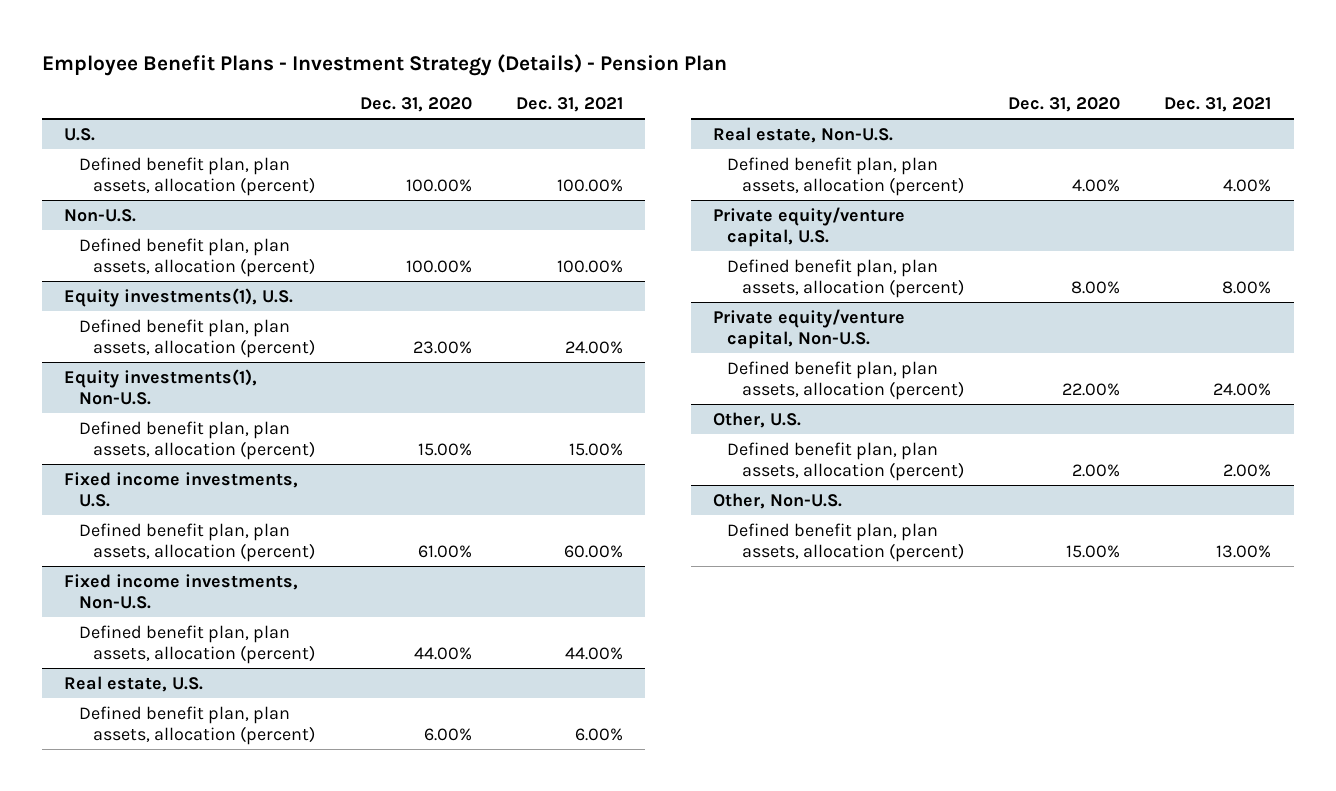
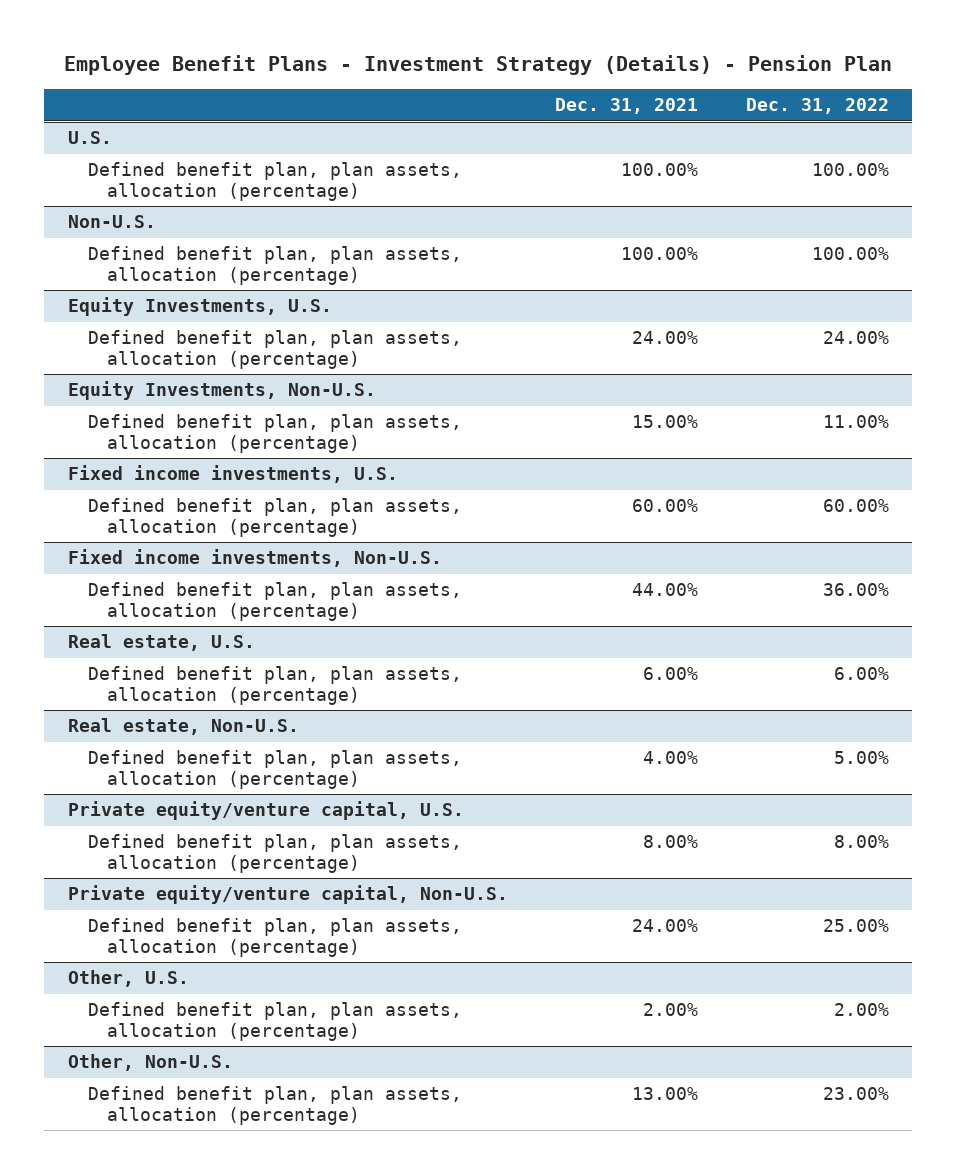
- | Dec. 31, 2020 | Dec. 31, 2021
+ | Dec. 31, 2021 | Dec. 31, 2022
@ U.S.
- Defined benefit plan, plan assets, allocation (percent) | 100.00% | 100.00%
+ Defined benefit plan, plan assets, allocation (percentage) | 100.00% | 100.00%
@ Non-U.S.
- Defined benefit plan, plan assets, allocation (percent) | 100.00% | 100.00%
- Equity investments(1), U.S.
- Defined benefit plan, plan assets, allocation (percent) | 23.00% | 24.00%
- Equity investments(1), Non-U.S.
- Defined benefit plan, plan assets, allocation (percent) | 15.00% | 15.00%
@ Non-U.S.
+ Defined benefit plan, plan assets, allocation (percentage) | 100.00% | 100.00%
+ Equity Investments, U.S.
+ Defined benefit plan, plan assets, allocation (percentage) | 24.00% | 24.00%
+ Equity Investments, Non-U.S.
+ Defined benefit plan, plan assets, allocation (percentage) | 15.00% | 11.00%
@ Fixed income investments, U.S.
- Defined benefit plan, plan assets, allocation (percent) | 61.00% | 60.00%
+ Defined benefit plan, plan assets, allocation (percentage) | 60.00% | 60.00%
@ Fixed income investments, Non-U.S.
- Defined benefit plan, plan assets, allocation (percent) | 44.00% | 44.00%
+ Defined benefit plan, plan assets, allocation (percentage) | 44.00% | 36.00%
@ Real estate, U.S.
- Defined benefit plan, plan assets, allocation (percent) | 6.00% | 6.00%
+ Defined benefit plan, plan assets, allocation (percentage) | 6.00% | 6.00%
@ Real estate, Non-U.S.
- Defined benefit plan, plan assets, allocation (percent) | 4.00% | 4.00%
+ Defined benefit plan, plan assets, allocation (percentage) | 4.00% | 5.00%
@ Private equity/venture capital, U.S.
- Defined benefit plan, plan assets, allocation (percent) | 8.00% | 8.00%
+ Defined benefit plan, plan assets, allocation (percentage) | 8.00% | 8.00%
@ Private equity/venture capital, Non-U.S.
- Defined benefit plan, plan assets, allocation (percent) | 22.00% | 24.00%
+ Defined benefit plan, plan assets, allocation (percentage) | 24.00% | 25.00%
@ Other, U.S.
- Defined benefit plan, plan assets, allocation (percent) | 2.00% | 2.00%
+ Defined benefit plan, plan assets, allocation (percentage) | 2.00% | 2.00%
@ Other, Non-U.S.
- Defined benefit plan, plan assets, allocation (percent) | 15.00% | 13.00%
+ Defined benefit plan, plan assets, allocation (percentage) | 13.00% | 23.00%

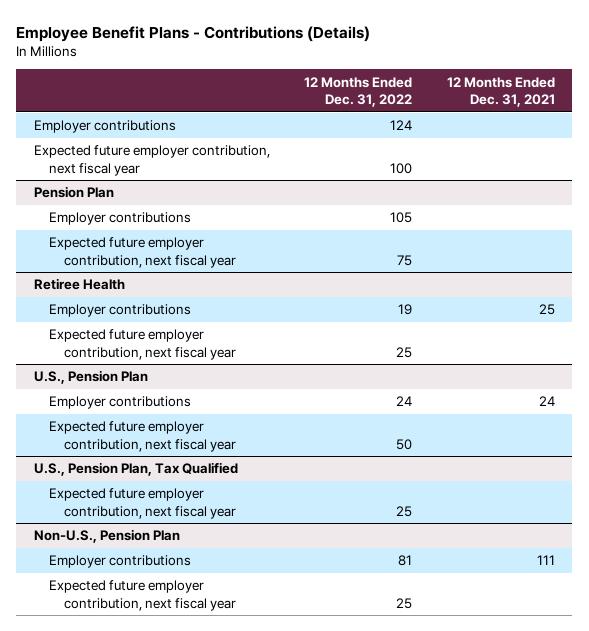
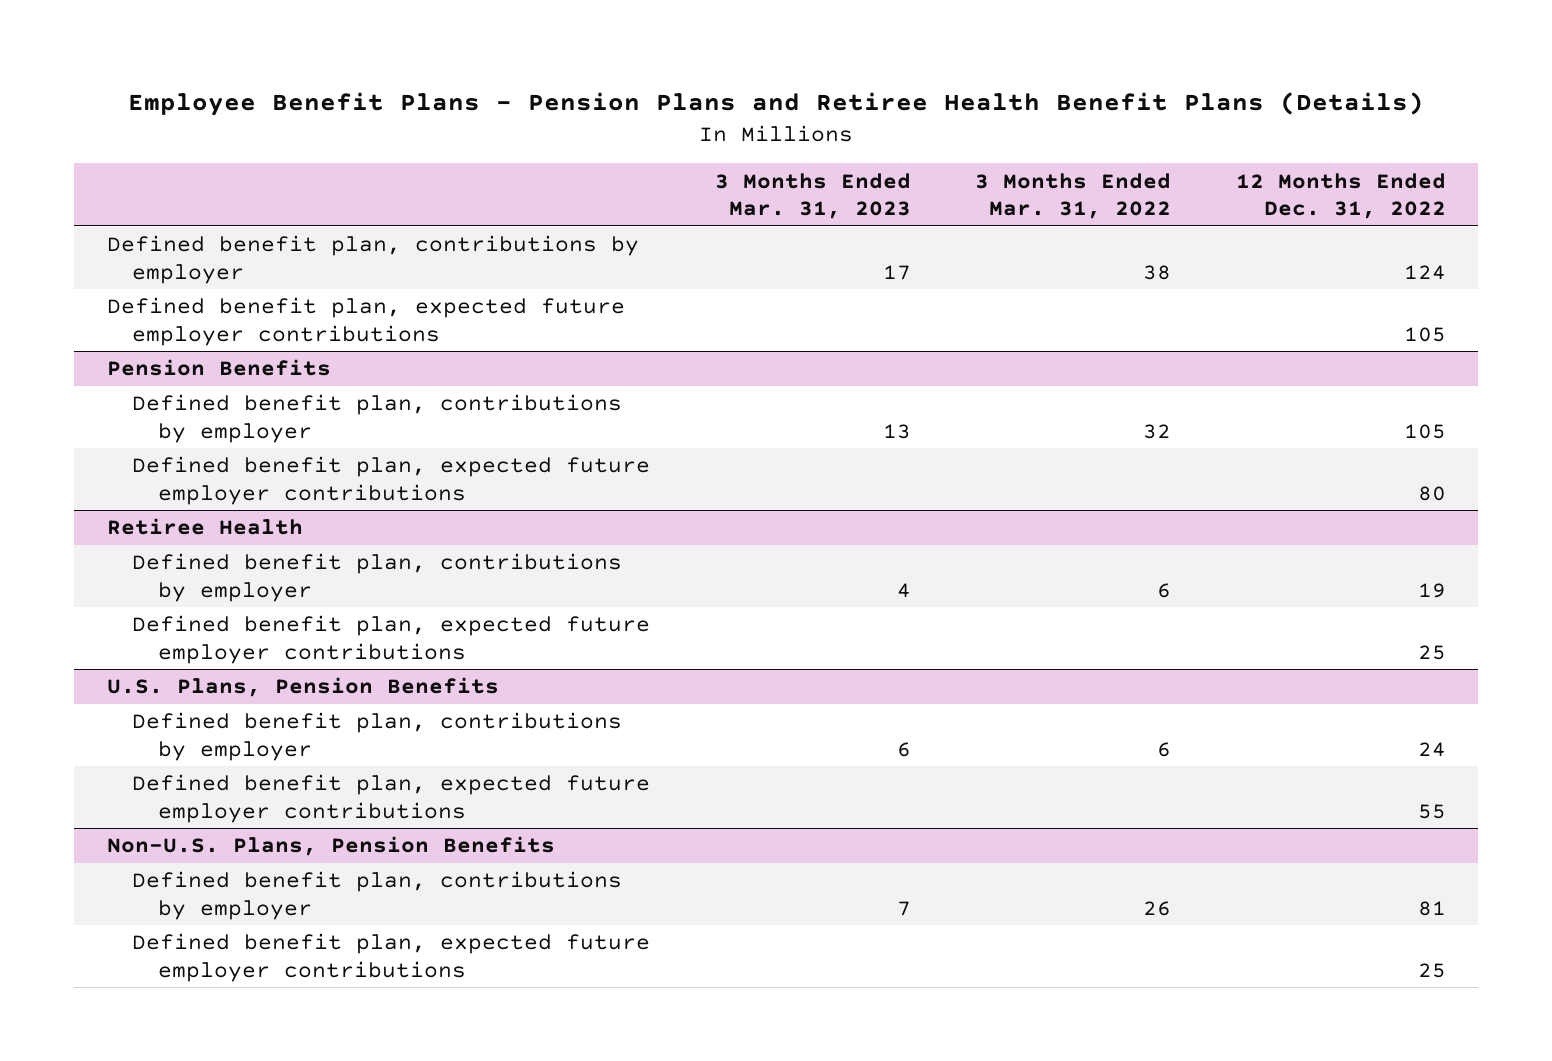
- Employee Benefit Plans - Contributions (Details)
+ Employee Benefit Plans - Pension Plans and Retiree Health Benefit Plans (Details)
- | 12 Months Ended Dec. 31, 2022 | 12 Months Ended Dec. 31, 2021
+ | 3 Months Ended Mar. 31, 2023 | 3 Months Ended Mar. 31, 2022 | 12 Months Ended Dec. 31, 2022
- Employer contributions | 124 |
- Expected future employer contribution, next fiscal year | 100 |
- Pension Plan
- Employer contributions | 105 |
- Expected future employer contribution, next fiscal year | 75 |
+ Defined benefit plan, contributions by employer | 17 | 38 | 124
+ Defined benefit plan, expected future employer contributions | | | 105
+ Pension Benefits
+ Defined benefit plan, contributions by employer | 13 | 32 | 105
+ Defined benefit plan, expected future employer contributions | | | 80
@ Retiree Health
- Employer contributions | 19 | 25
- Expected future employer contribution, next fiscal year | 25 |
- U.S., Pension Plan
- Employer contributions | 24 | 24
- Expected future employer contribution, next fiscal year | 50 |
- U.S., Pension Plan, Tax Qualified
- Expected future employer contribution, next fiscal year | 25 |
- Non-U.S., Pension Plan
- Employer contributions | 81 | 111
- Expected future employer contribution, next fiscal year | 25 |
@ Retiree Health
+ Defined benefit plan, contributions by employer | 4 | 6 | 19
+ Defined benefit plan, expected future employer contributions | | | 25
+ U.S. Plans, Pension Benefits
+ Defined benefit plan, contributions by employer | 6 | 6 | 24
+ Defined benefit plan, expected future employer contributions | | | 55
+ Non-U.S. Plans, Pension Benefits
+ Defined benefit plan, contributions by employer | 7 | 26 | 81
+ Defined benefit plan, expected future employer contributions | | | 25

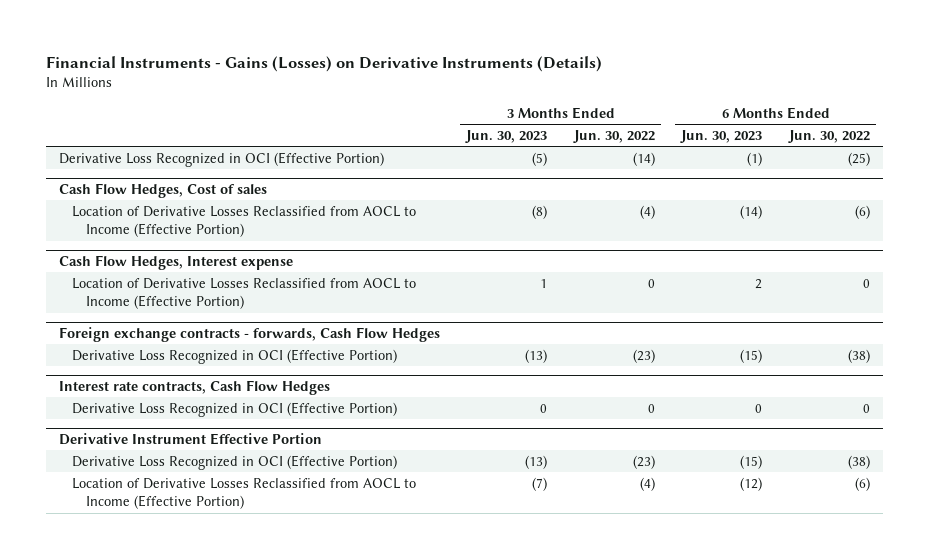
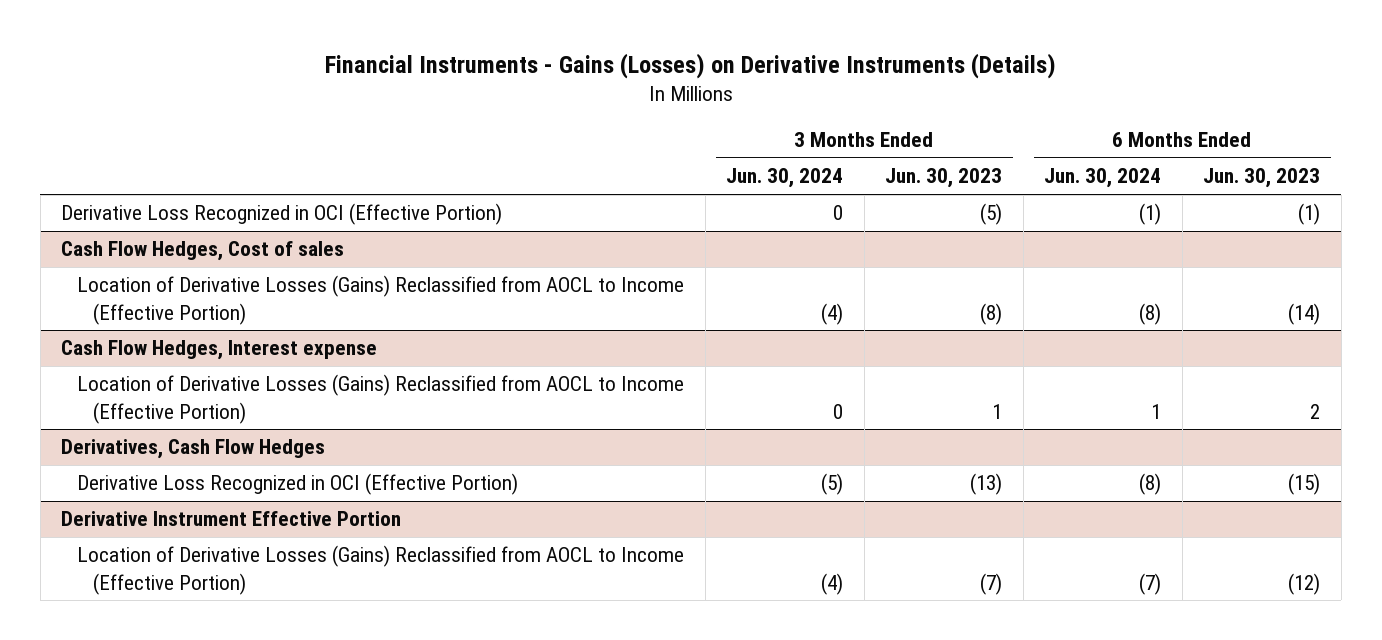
- | 3 Months Ended Jun. 30, 2023 | 3 Months Ended Jun. 30, 2022 | 6 Months Ended Jun. 30, 2023 | 6 Months Ended Jun. 30, 2022
+ | 3 Months Ended Jun. 30, 2024 | 3 Months Ended Jun. 30, 2023 | 6 Months Ended Jun. 30, 2024 | 6 Months Ended Jun. 30, 2023
@ Cash Flow Hedges, Cost of sales
- Location of Derivative Losses Reclassified from AOCL to Income (Effective Portion) | (8) | (4) | (14) | (6)
+ Location of Derivative Losses (Gains) Reclassified from AOCL to Income (Effective Portion) | (4) | (8) | (8) | (14)
@ Cash Flow Hedges, Interest expense
- Location of Derivative Losses Reclassified from AOCL to Income (Effective Portion) | 1 | 0 | 2 | 0
- Foreign exchange contracts - forwards, Cash Flow Hedges
@ Cash Flow Hedges, Interest expense
+ Location of Derivative Losses (Gains) Reclassified from AOCL to Income (Effective Portion) | 0 | 1 | 1 | 2
+ Derivatives, Cash Flow Hedges
- Interest rate contracts, Cash Flow Hedges
- Derivative Loss Recognized in OCI (Effective Portion) | 0 | 0 | 0 | 0
@ Derivative Instrument Effective Portion
- Derivative Loss Recognized in OCI (Effective Portion) | (13) | (23) | (15) | (38)
- Location of Derivative Losses Reclassified from AOCL to Income (Effective Portion) | (7) | (4) | (12) | (6)
+ Location of Derivative Losses (Gains) Reclassified from AOCL to Income (Effective Portion) | (4) | (7) | (7) | (12)

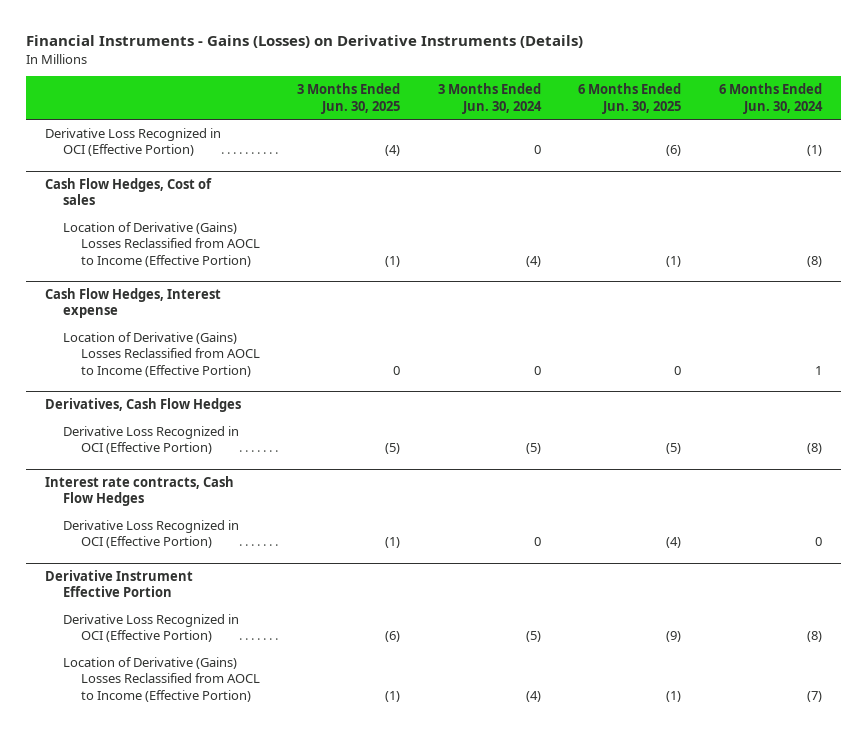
- | 3 Months Ended Jun. 30, 2024 | 3 Months Ended Jun. 30, 2023 | 6 Months Ended Jun. 30, 2024 | 6 Months Ended Jun. 30, 2023
+ | 3 Months Ended Jun. 30, 2025 | 3 Months Ended Jun. 30, 2024 | 6 Months Ended Jun. 30, 2025 | 6 Months Ended Jun. 30, 2024
@ Cash Flow Hedges, Cost of sales
- Location of Derivative Losses (Gains) Reclassified from AOCL to Income (Effective Portion) | (4) | (8) | (8) | (14)
+ Location of Derivative (Gains) Losses Reclassified from AOCL to Income (Effective Portion) | (1) | (4) | (1) | (8)
@ Cash Flow Hedges, Interest expense
- Location of Derivative Losses (Gains) Reclassified from AOCL to Income (Effective Portion) | 0 | 1 | 1 | 2
+ Location of Derivative (Gains) Losses Reclassified from AOCL to Income (Effective Portion) | 0 | 0 | 0 | 1
+ Interest rate contracts, Cash Flow Hedges
+ Derivative Loss Recognized in OCI (Effective Portion) | (1) | 0 | (4) | 0
@ Derivative Instrument Effective Portion
- Location of Derivative Losses (Gains) Reclassified from AOCL to Income (Effective Portion) | (4) | (7) | (7) | (12)
+ Derivative Loss Recognized in OCI (Effective Portion) | (6) | (5) | (9) | (8)
+ Location of Derivative (Gains) Losses Reclassified from AOCL to Income (Effective Portion) | (1) | (4) | (1) | (7)

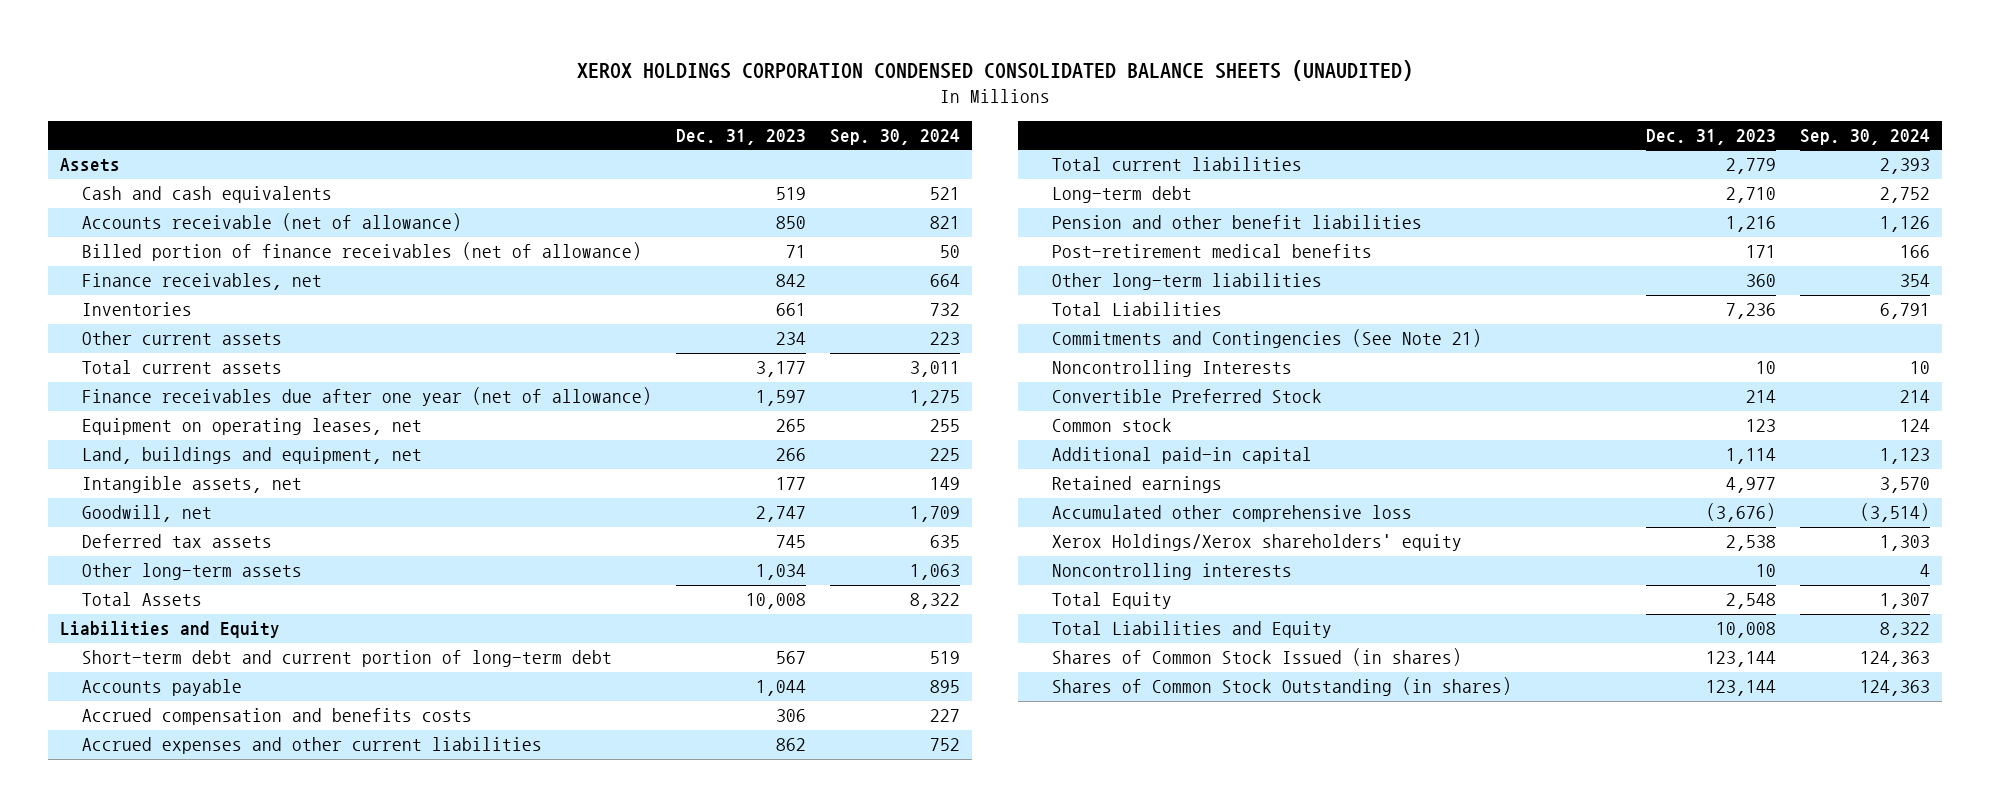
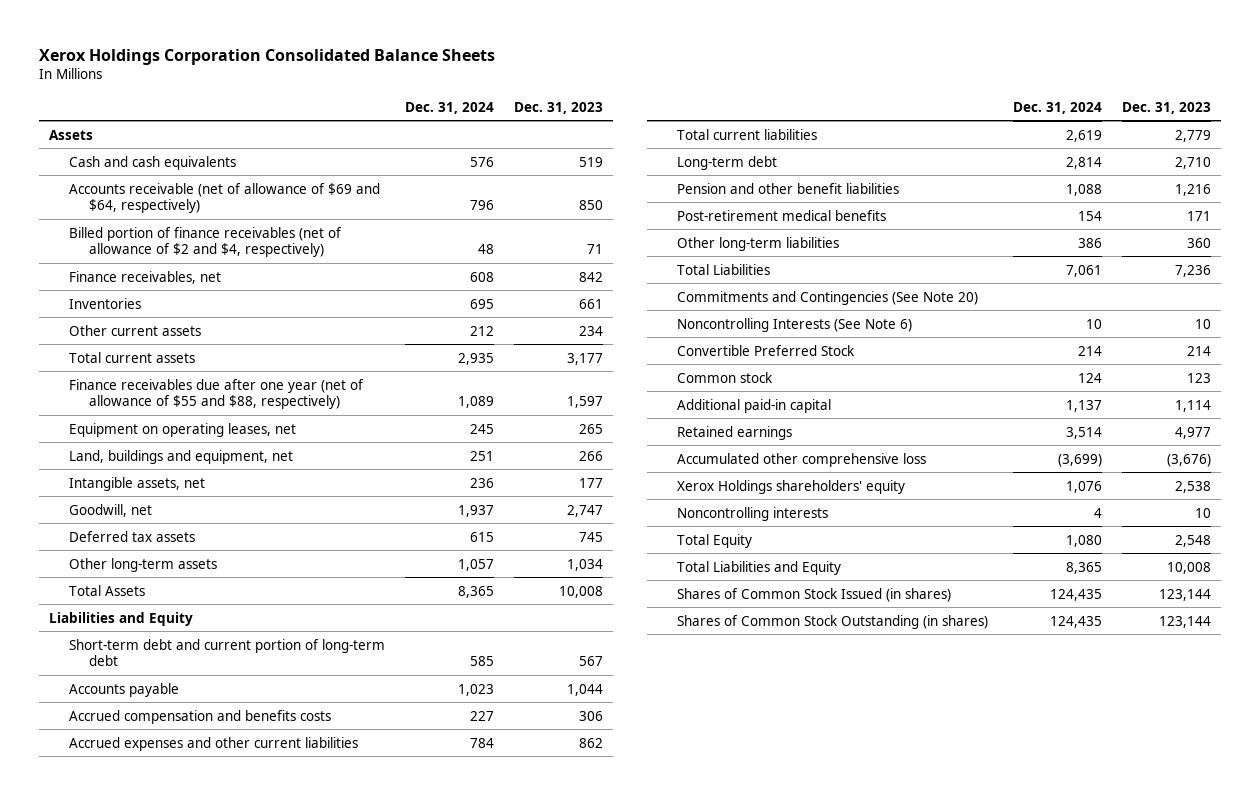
- XEROX HOLDINGS CORPORATION CONDENSED CONSOLIDATED BALANCE SHEETS (UNAUDITED)
+ Xerox Holdings Corporation Consolidated Balance Sheets
- | Dec. 31, 2023 | Sep. 30, 2024
+ | Dec. 31, 2024 | Dec. 31, 2023
- Accounts receivable (net of allowance) | 850 | 821
- Billed portion of finance receivables (net of allowance) | 71 | 50
+ Accounts receivable (net of allowance of $69 and $64, respectively) | 796 | 850
+ Billed portion of finance receivables (net of allowance of $2 and $4, respectively) | 48 | 71
- Finance receivables due after one year (net of allowance) | 1,597 | 1,275
+ Finance receivables due after one year (net of allowance of $55 and $88, respectively) | 1,089 | 1,597
- Commitments and Contingencies (See Note 21)
- Noncontrolling Interests | 10 | 10
+ Commitments and Contingencies (See Note 20)
+ Noncontrolling Interests (See Note 6) | 10 | 10
- Xerox Holdings/Xerox shareholders' equity | 2,538 | 1,303
+ Xerox Holdings shareholders' equity | 1,076 | 2,538

